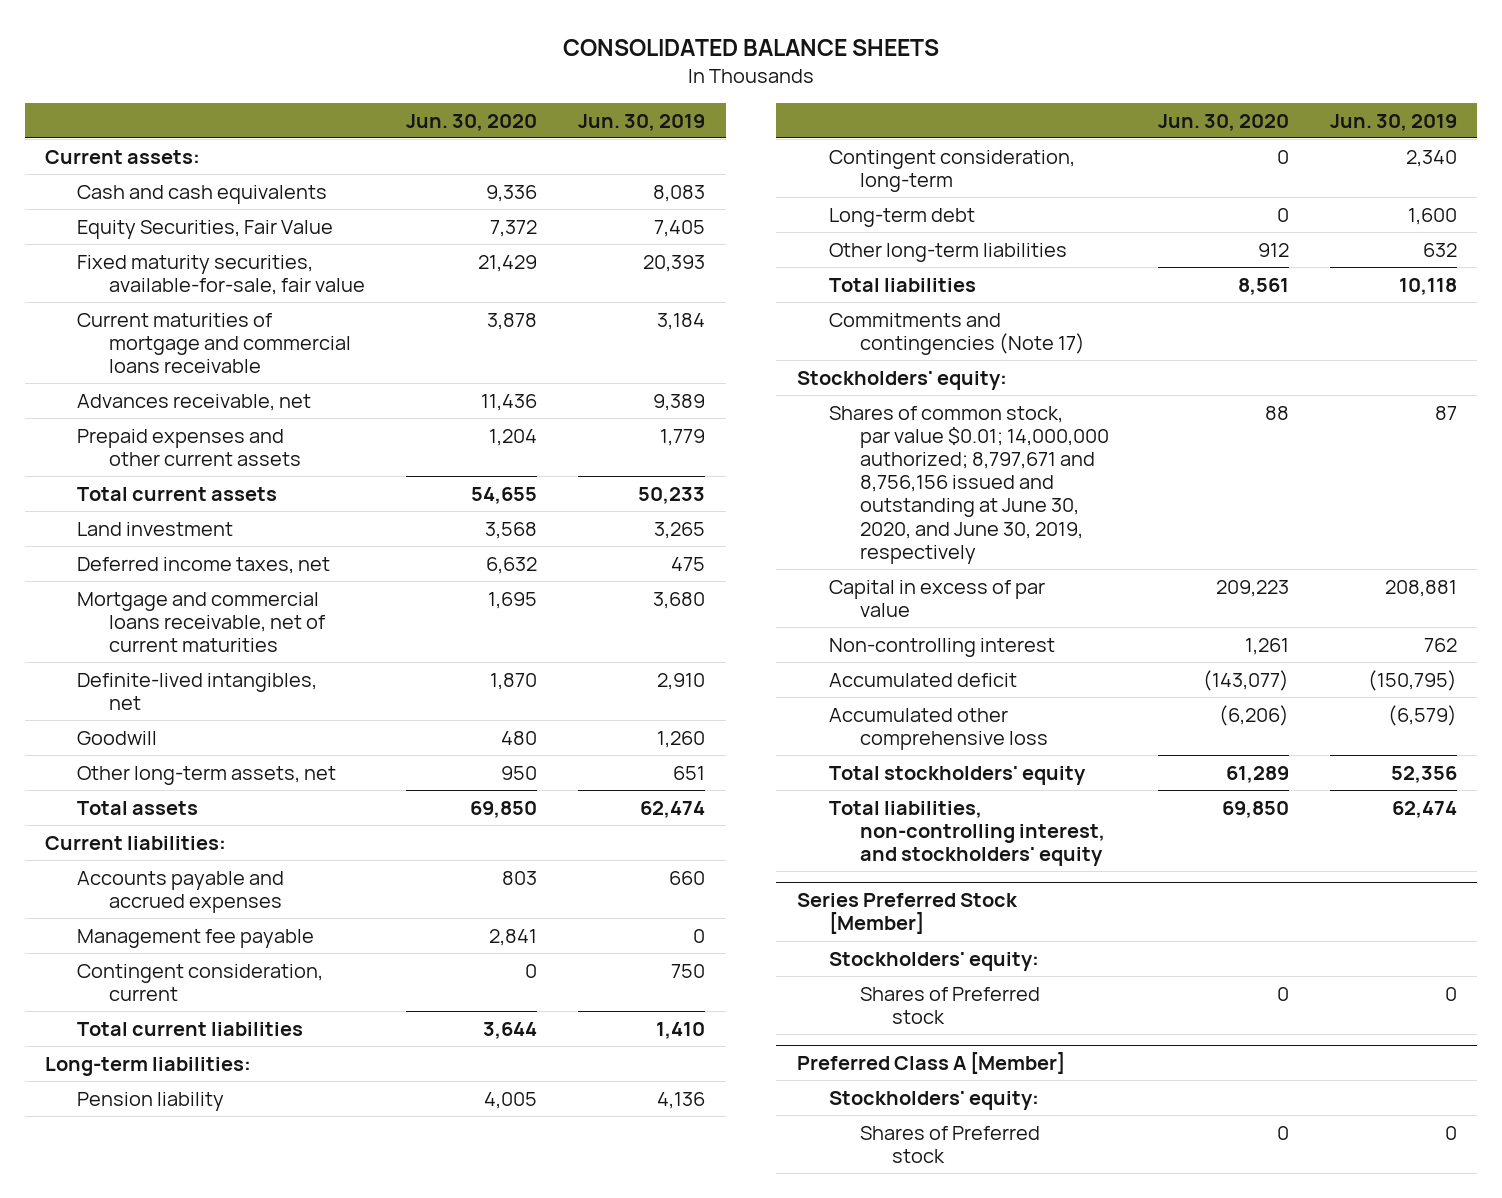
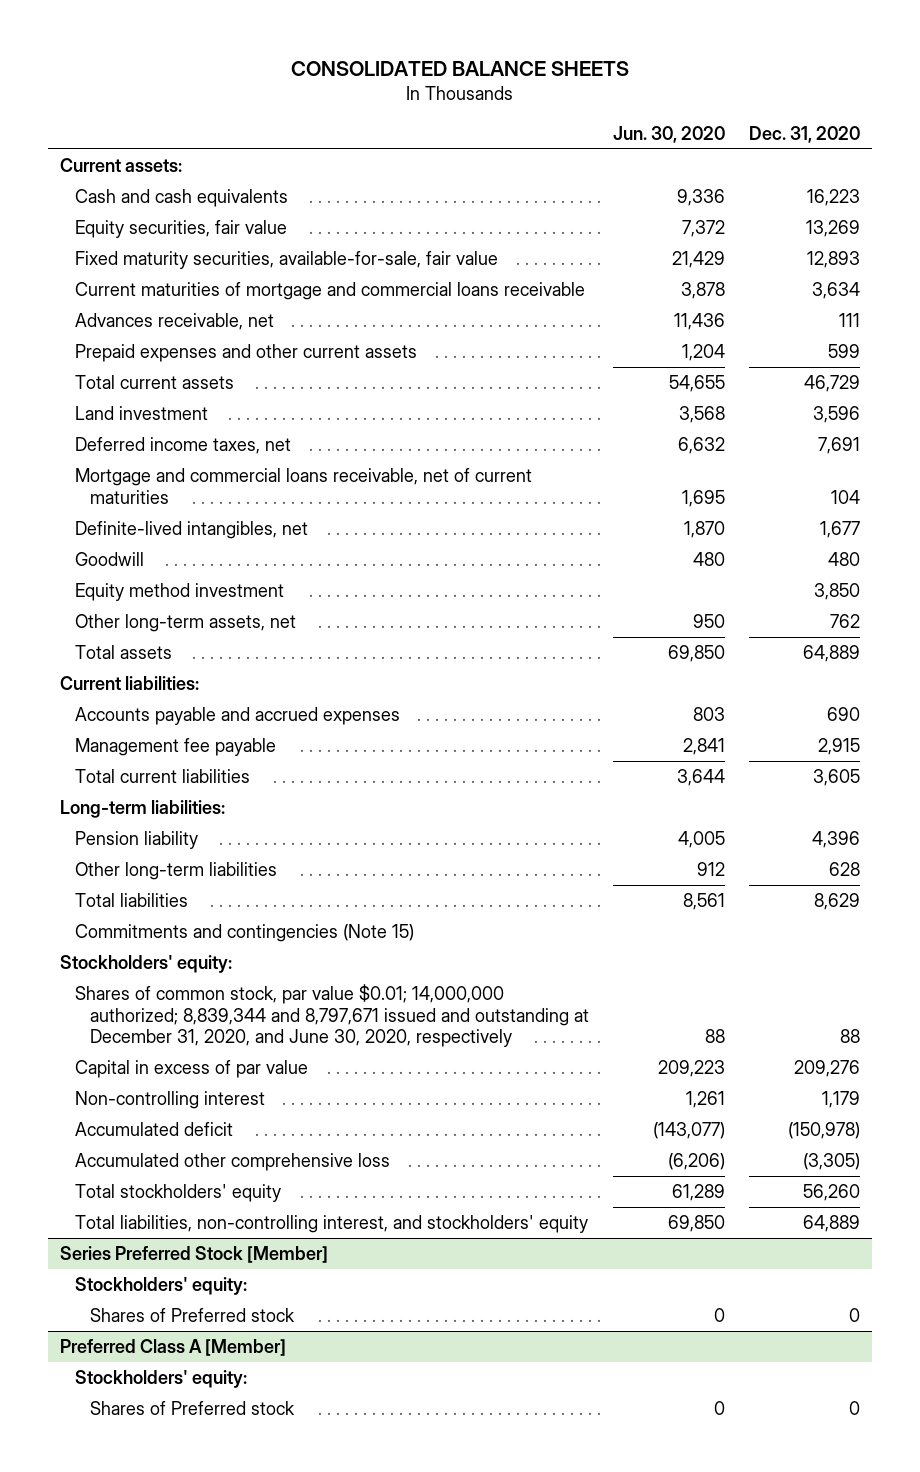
- | Jun. 30, 2020 | Jun. 30, 2019
+ | Jun. 30, 2020 | Dec. 31, 2020
- Equity Securities, Fair Value | 7,372 | 7,405
+ Equity securities, fair value | 7,372 | 13,269
+ Equity method investment | | 3,850
- Contingent consideration, current | 0 | 750
- Contingent consideration, long-term | 0 | 2,340
- Long-term debt | 0 | 1,600
- Commitments and contingencies (Note 17)
+ Commitments and contingencies (Note 15)
- Shares of common stock, par value $0.01; 14,000,000 authorized; 8,797,671 and 8,756,156 issued and outstanding at June 30, 2020, and June 30, 2019, respectively | 88 | 87
+ Shares of common stock, par value $0.01; 14,000,000 authorized; 8,839,344 and 8,797,671 issued and outstanding at December 31, 2020, and June 30, 2020, respectively | 88 | 88

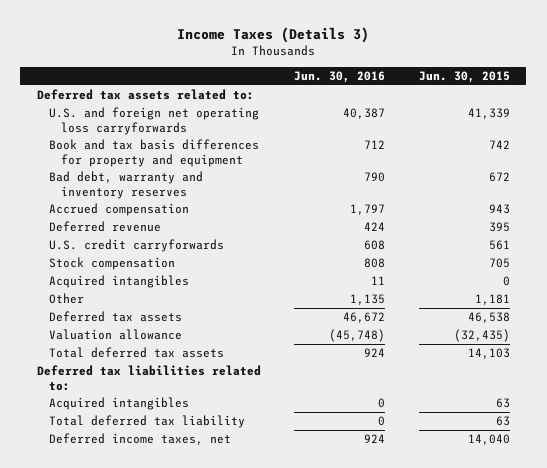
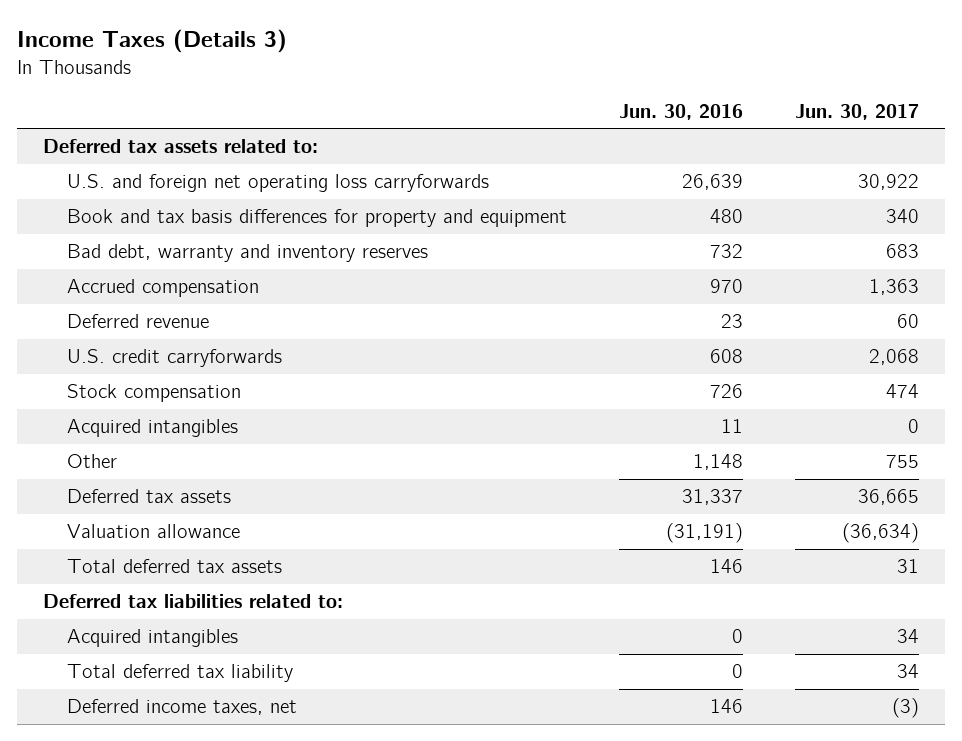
- | Jun. 30, 2016 | Jun. 30, 2015
+ | Jun. 30, 2016 | Jun. 30, 2017
- U.S. and foreign net operating loss carryforwards | 40,387 | 41,339
- Book and tax basis differences for property and equipment | 712 | 742
- Bad debt, warranty and inventory reserves | 790 | 672
- Accrued compensation | 1,797 | 943
- Deferred revenue | 424 | 395
+ U.S. and foreign net operating loss carryforwards | 26,639 | 30,922
+ Book and tax basis differences for property and equipment | 480 | 340
+ Bad debt, warranty and inventory reserves | 732 | 683
+ Accrued compensation | 970 | 1,363
+ Deferred revenue | 23 | 60
- Stock compensation | 808 | 705
+ Stock compensation | 726 | 474
- Other | 1,135 | 1,181
- Deferred tax assets | 46,672 | 46,538
- Valuation allowance | (45,748) | (32,435)
- Total deferred tax assets | 924 | 14,103
+ Other | 1,148 | 755
+ Deferred tax assets | 31,337 | 36,665
+ Valuation allowance | (31,191) | (36,634)
+ Total deferred tax assets | 146 | 31
- Deferred income taxes, net | 924 | 14,040
+ Deferred income taxes, net | 146 | (3)

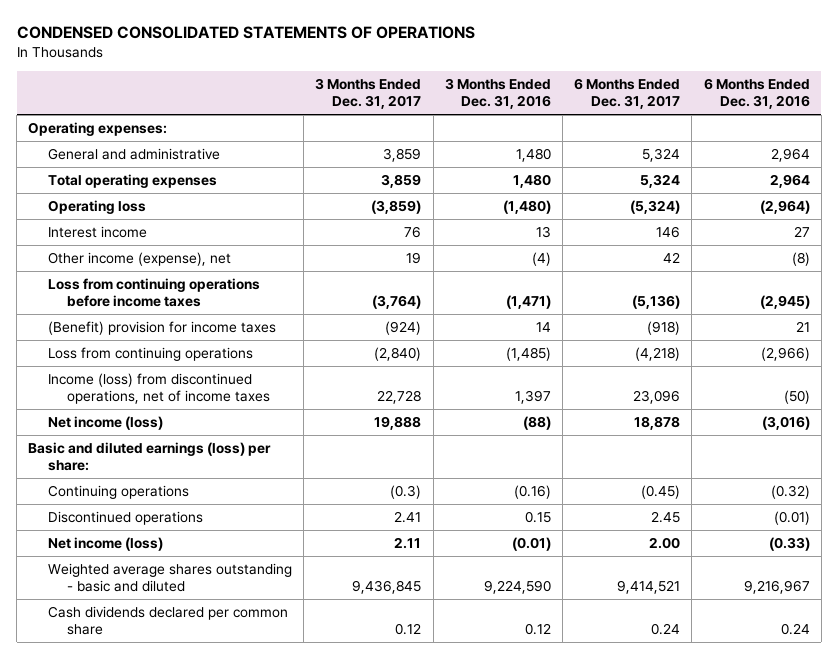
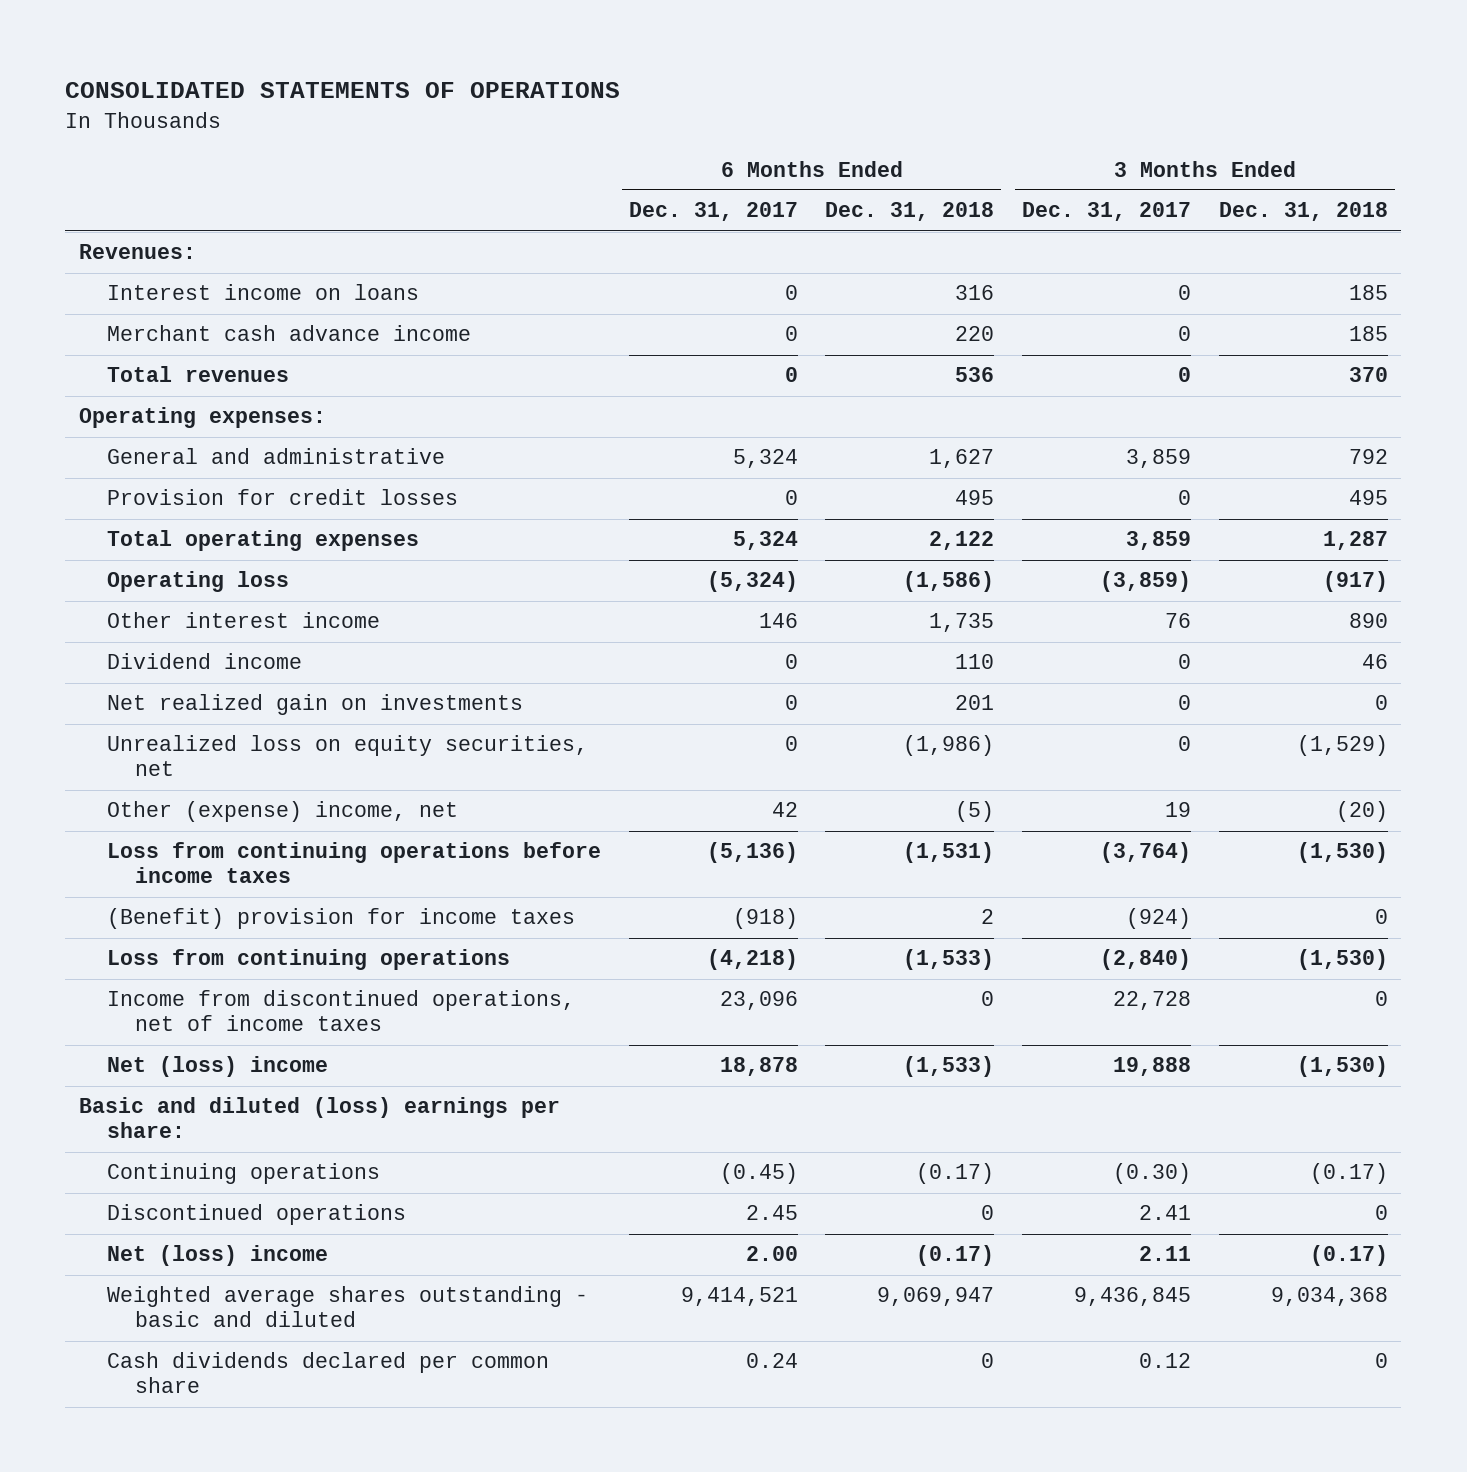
- CONDENSED CONSOLIDATED STATEMENTS OF OPERATIONS
+ CONSOLIDATED STATEMENTS OF OPERATIONS
- | 3 Months Ended Dec. 31, 2017 | 3 Months Ended Dec. 31, 2016 | 6 Months Ended Dec. 31, 2017 | 6 Months Ended Dec. 31, 2016
+ | 6 Months Ended Dec. 31, 2017 | 6 Months Ended Dec. 31, 2018 | 3 Months Ended Dec. 31, 2017 | 3 Months Ended Dec. 31, 2018
+ Revenues:
+ Interest income on loans | 0 | 316 | 0 | 185
+ Merchant cash advance income | 0 | 220 | 0 | 185
+ Total revenues | 0 | 536 | 0 | 370
+ Provision for credit losses | 0 | 495 | 0 | 495
- Interest income | 76 | 13 | 146 | 27
- Other income (expense), net | 19 | (4) | 42 | (8)
+ Other interest income | 146 | 1,735 | 76 | 890
+ Dividend income | 0 | 110 | 0 | 46
+ Net realized gain on investments | 0 | 201 | 0 | 0
+ Unrealized loss on equity securities, net | 0 | (1,986) | 0 | (1,529)
+ Other (expense) income, net | 42 | (5) | 19 | (20)
- Income (loss) from discontinued operations, net of income taxes | 22,728 | 1,397 | 23,096 | (50)
- Net income (loss) | 19,888 | (88) | 18,878 | (3,016)
- Basic and diluted earnings (loss) per share:
- Continuing operations | (0.3) | (0.16) | (0.45) | (0.32)
+ Income from discontinued operations, net of income taxes | 23,096 | 0 | 22,728 | 0
+ Net (loss) income | 18,878 | (1,533) | 19,888 | (1,530)
+ Basic and diluted (loss) earnings per share:
+ Continuing operations | (0.45) | (0.17) | (0.30) | (0.17)
- Net income (loss) | 2.11 | (0.01) | 2.00 | (0.33)
+ Net (loss) income | 2.00 | (0.17) | 2.11 | (0.17)

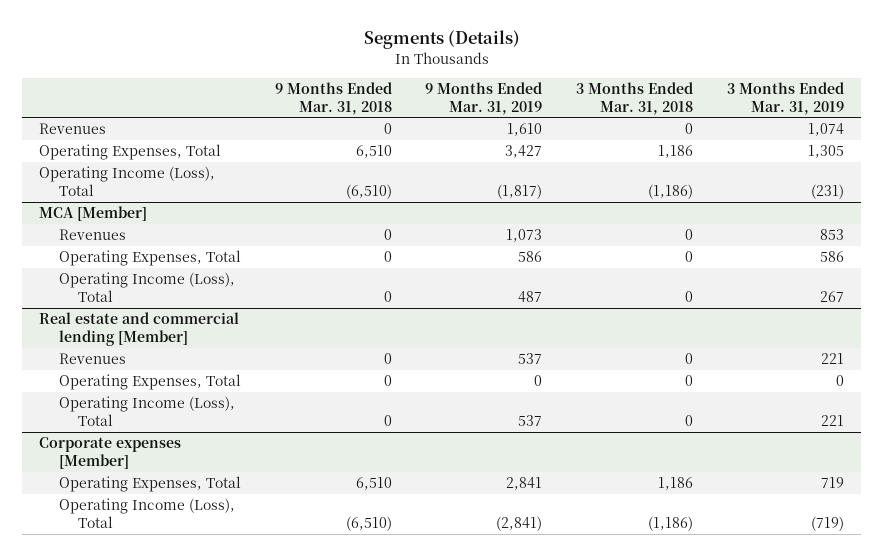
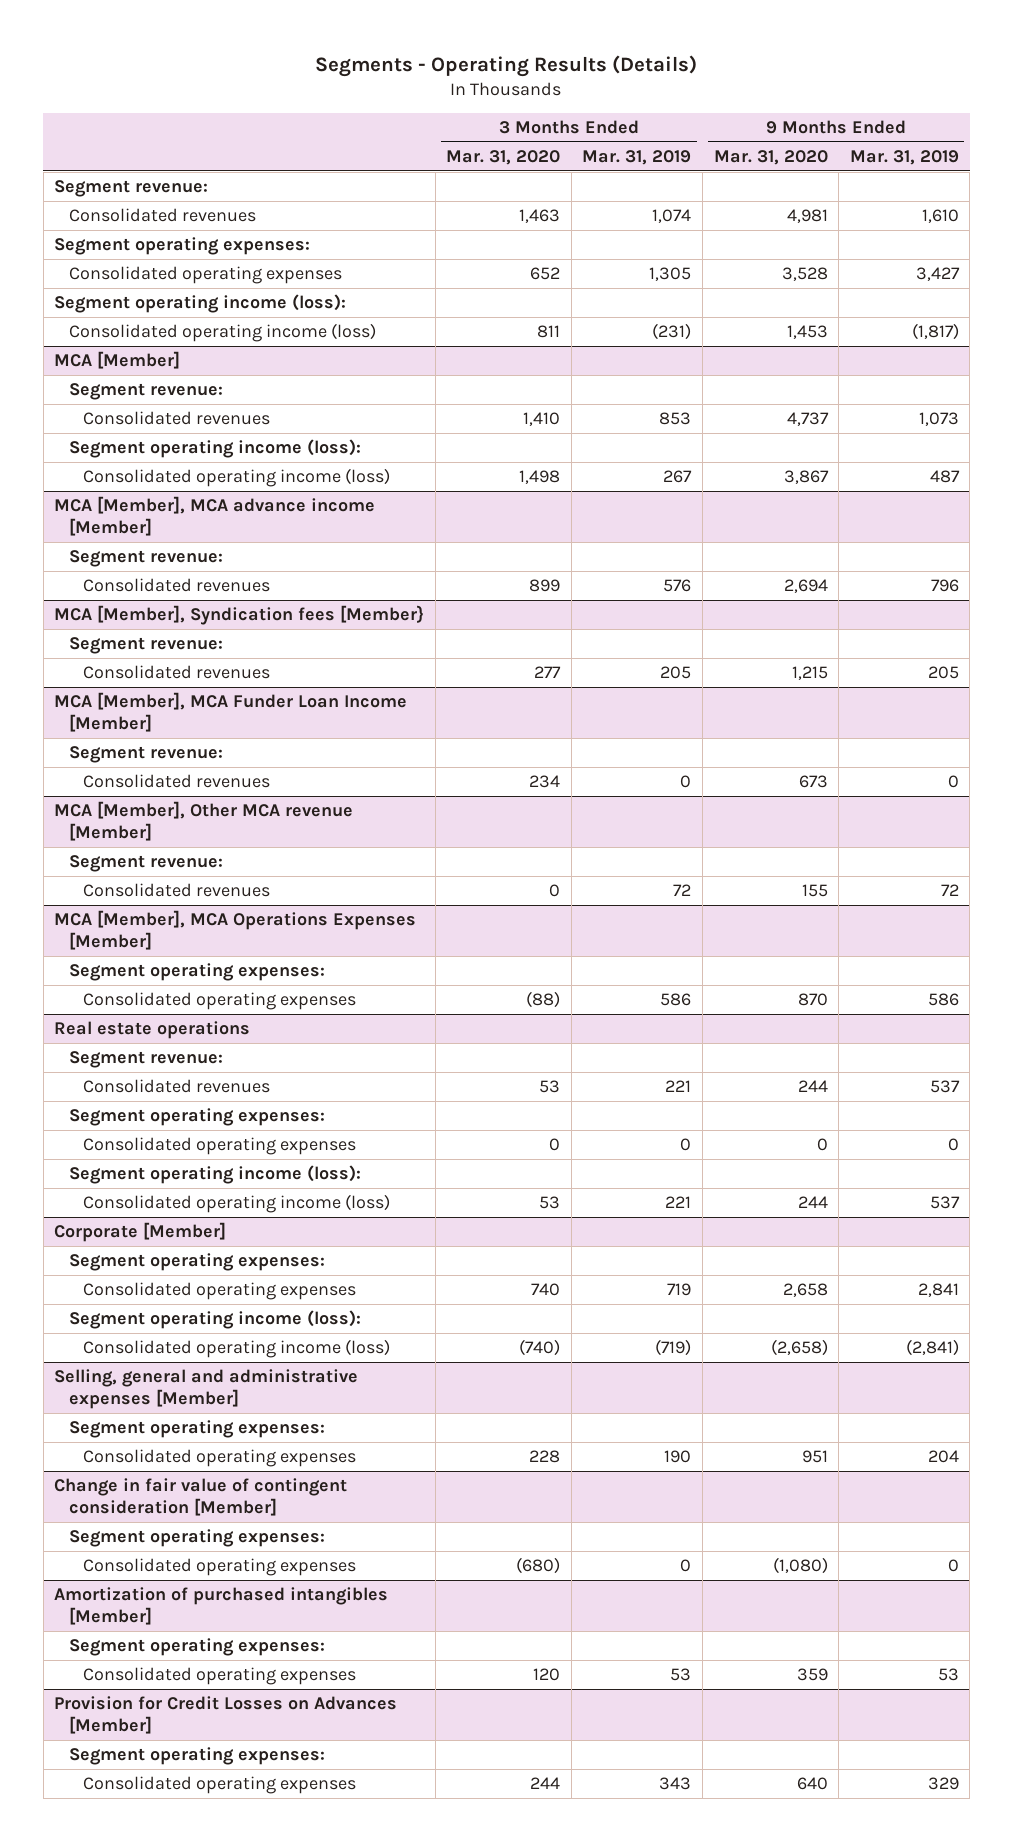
- Segments (Details)
+ Segments - Operating Results (Details)
- | 9 Months Ended Mar. 31, 2018 | 9 Months Ended Mar. 31, 2019 | 3 Months Ended Mar. 31, 2018 | 3 Months Ended Mar. 31, 2019
+ | 3 Months Ended Mar. 31, 2020 | 3 Months Ended Mar. 31, 2019 | 9 Months Ended Mar. 31, 2020 | 9 Months Ended Mar. 31, 2019
- Revenues | 0 | 1,610 | 0 | 1,074
- Operating Expenses, Total | 6,510 | 3,427 | 1,186 | 1,305
- Operating Income (Loss), Total | (6,510) | (1,817) | (1,186) | (231)
+ Segment revenue:
+ Consolidated revenues | 1,463 | 1,074 | 4,981 | 1,610
+ Segment operating expenses:
+ Consolidated operating expenses | 652 | 1,305 | 3,528 | 3,427
+ Segment operating income (loss):
+ Consolidated operating income (loss) | 811 | (231) | 1,453 | (1,817)
@ MCA [Member]
- Revenues | 0 | 1,073 | 0 | 853
- Operating Expenses, Total | 0 | 586 | 0 | 586
- Operating Income (Loss), Total | 0 | 487 | 0 | 267
- Real estate and commercial lending [Member]
- Revenues | 0 | 537 | 0 | 221
- Operating Expenses, Total | 0 | 0 | 0 | 0
- Operating Income (Loss), Total | 0 | 537 | 0 | 221
- Corporate expenses [Member]
- Operating Expenses, Total | 6,510 | 2,841 | 1,186 | 719
- Operating Income (Loss), Total | (6,510) | (2,841) | (1,186) | (719)
@ MCA [Member]
+ Segment revenue:
+ Consolidated revenues | 1,410 | 853 | 4,737 | 1,073
+ Segment operating income (loss):
+ Consolidated operating income (loss) | 1,498 | 267 | 3,867 | 487
+ MCA [Member], MCA advance income [Member]
+ Segment revenue:
+ Consolidated revenues | 899 | 576 | 2,694 | 796
+ MCA [Member], Syndication fees [Member}
+ Segment revenue:
+ Consolidated revenues | 277 | 205 | 1,215 | 205
+ MCA [Member], MCA Funder Loan Income [Member]
+ Segment revenue:
+ Consolidated revenues | 234 | 0 | 673 | 0
+ MCA [Member], Other MCA revenue [Member]
+ Segment revenue:
+ Consolidated revenues | 0 | 72 | 155 | 72
+ MCA [Member], MCA Operations Expenses [Member]
+ Segment operating expenses:
+ Consolidated operating expenses | (88) | 586 | 870 | 586
+ Real estate operations
+ Segment revenue:
+ Consolidated revenues | 53 | 221 | 244 | 537
+ Segment operating expenses:
+ Consolidated operating expenses | 0 | 0 | 0 | 0
+ Segment operating income (loss):
+ Consolidated operating income (loss) | 53 | 221 | 244 | 537
+ Corporate [Member]
+ Segment operating expenses:
+ Consolidated operating expenses | 740 | 719 | 2,658 | 2,841
+ Segment operating income (loss):
+ Consolidated operating income (loss) | (740) | (719) | (2,658) | (2,841)
+ Selling, general and administrative expenses [Member]
+ Segment operating expenses:
+ Consolidated operating expenses | 228 | 190 | 951 | 204
+ Change in fair value of contingent consideration [Member]
+ Segment operating expenses:
+ Consolidated operating expenses | (680) | 0 | (1,080) | 0
+ Amortization of purchased intangibles [Member]
+ Segment operating expenses:
+ Consolidated operating expenses | 120 | 53 | 359 | 53
+ Provision for Credit Losses on Advances [Member]
+ Segment operating expenses:
+ Consolidated operating expenses | 244 | 343 | 640 | 329

